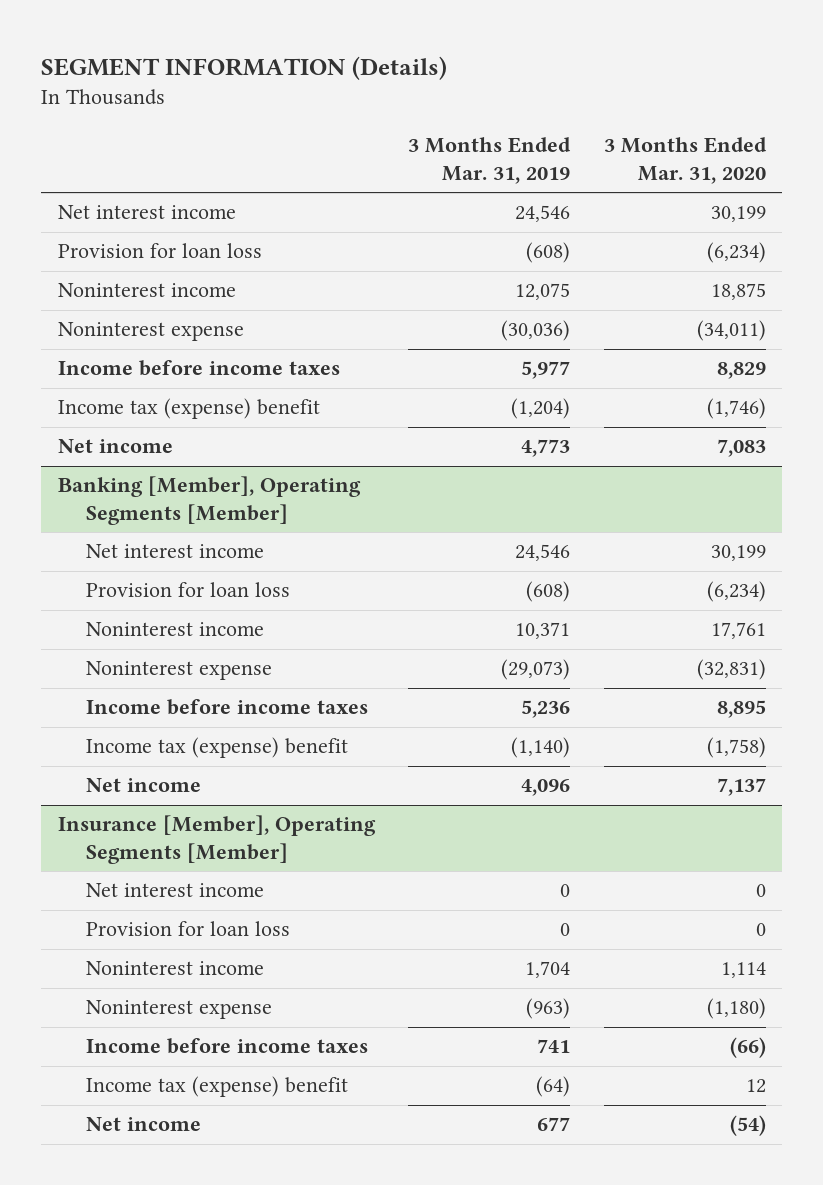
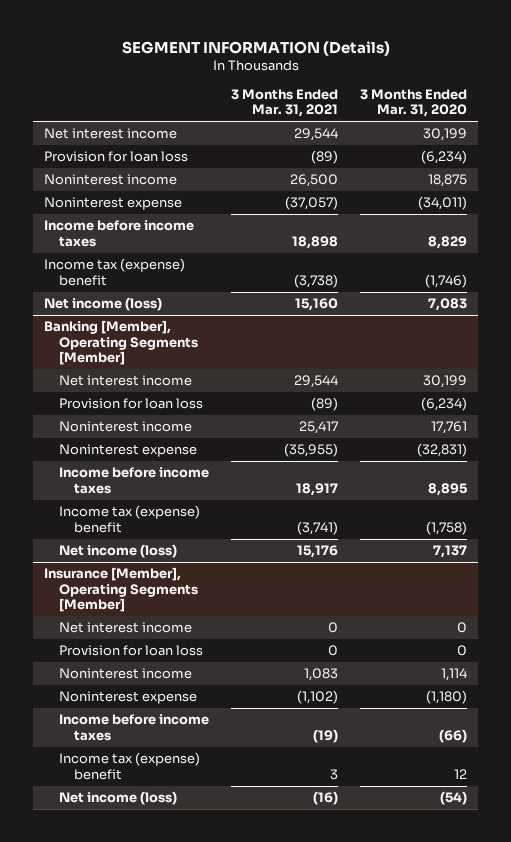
- | 3 Months Ended Mar. 31, 2019 | 3 Months Ended Mar. 31, 2020
+ | 3 Months Ended Mar. 31, 2021 | 3 Months Ended Mar. 31, 2020
- Net income | 4,773 | 7,083
+ Net income (loss) | 15,160 | 7,083
@ Banking [Member], Operating Segments [Member]
- Net income | 4,096 | 7,137
+ Net income (loss) | 15,176 | 7,137
@ Insurance [Member], Operating Segments [Member]
- Net income | 677 | (54)
+ Net income (loss) | (16) | (54)

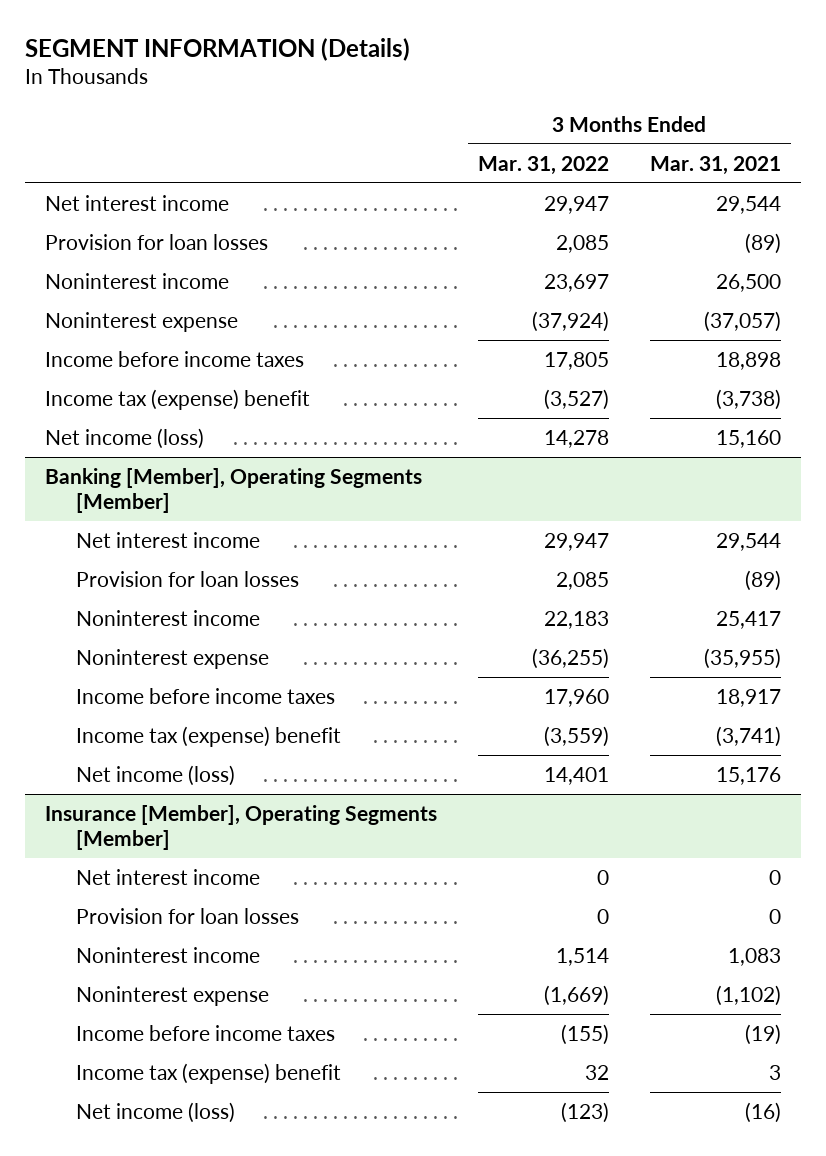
- | 3 Months Ended Mar. 31, 2021 | 3 Months Ended Mar. 31, 2020
+ | 3 Months Ended Mar. 31, 2022 | 3 Months Ended Mar. 31, 2021
- Provision for loan loss | (89) | (6,234)
+ Provision for loan losses | 2,085 | (89)
@ Banking [Member], Operating Segments [Member]
- Provision for loan loss | (89) | (6,234)
+ Provision for loan losses | 2,085 | (89)
@ Insurance [Member], Operating Segments [Member]
- Provision for loan loss | 0 | 0
+ Provision for loan losses | 0 | 0

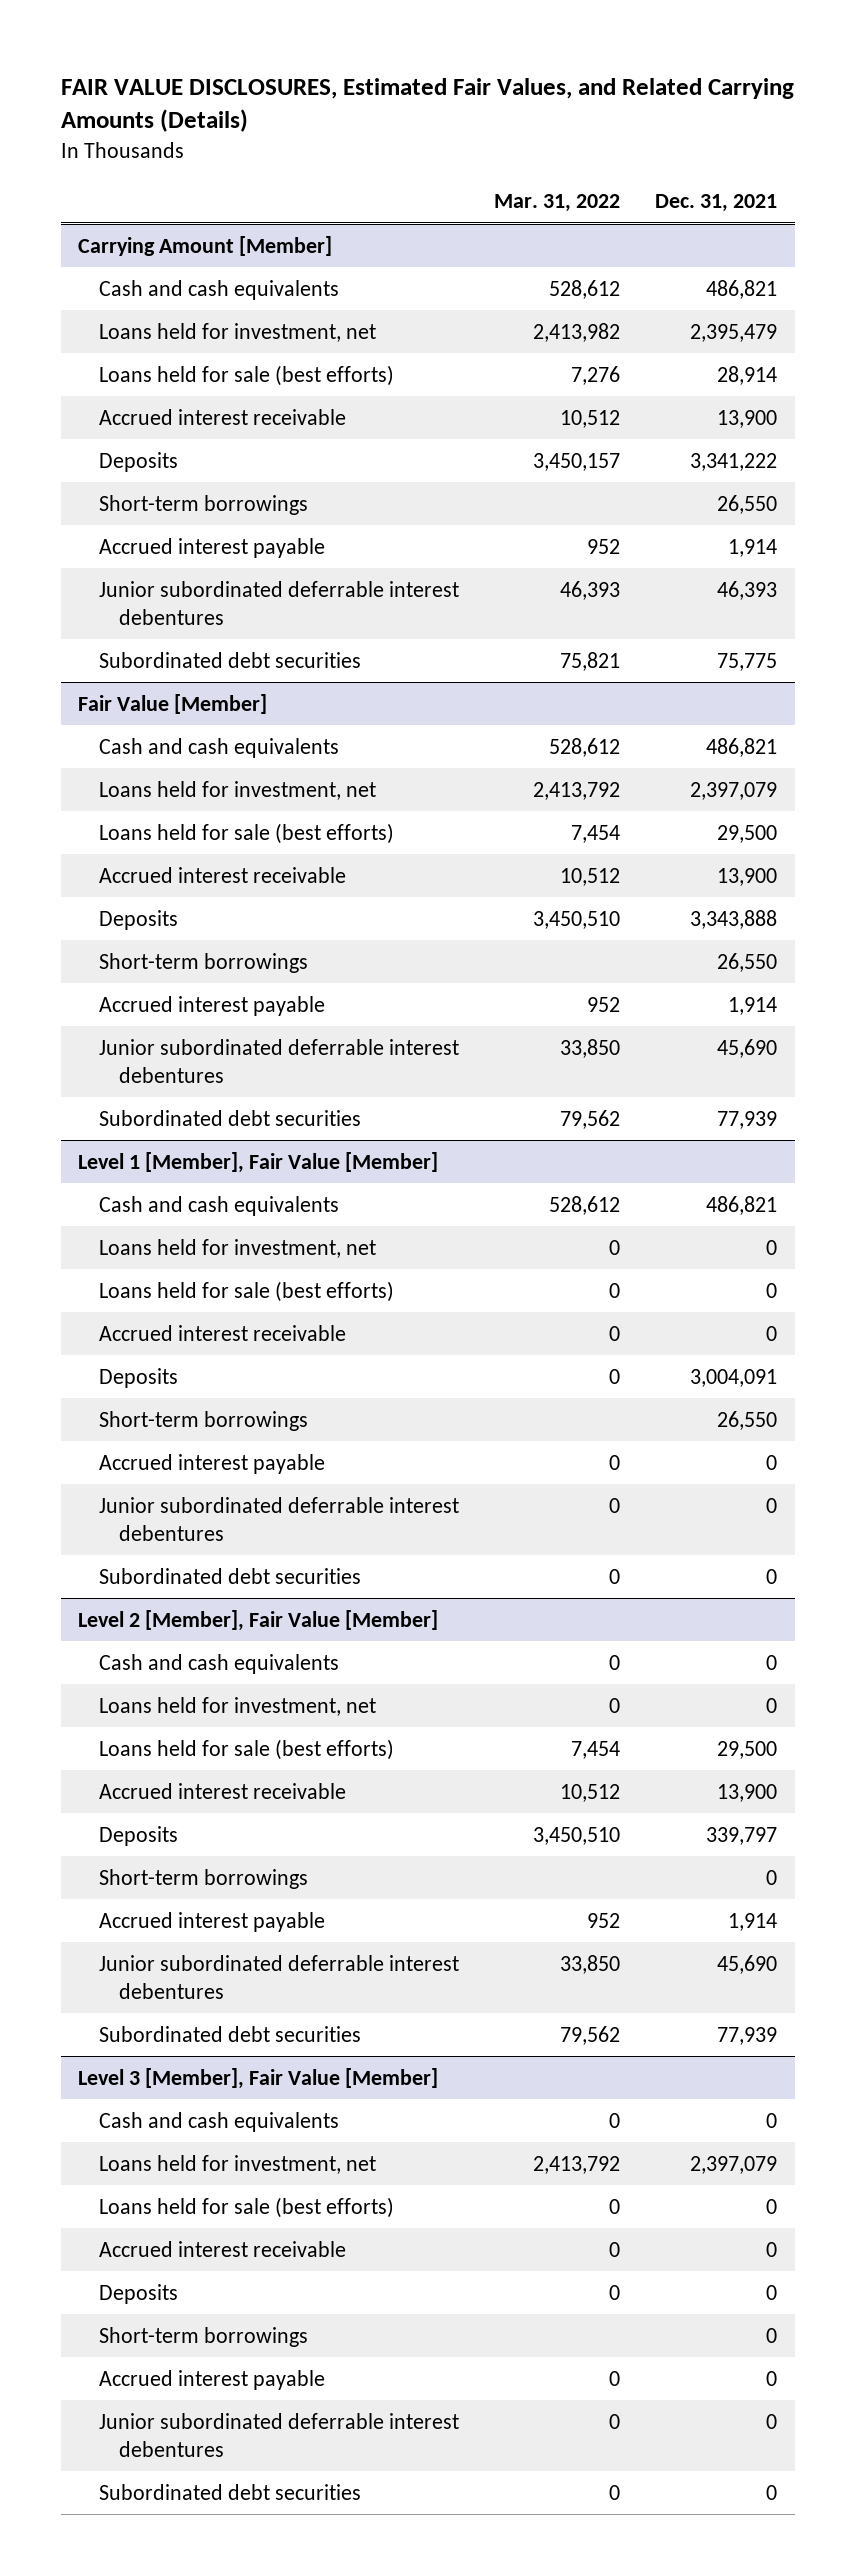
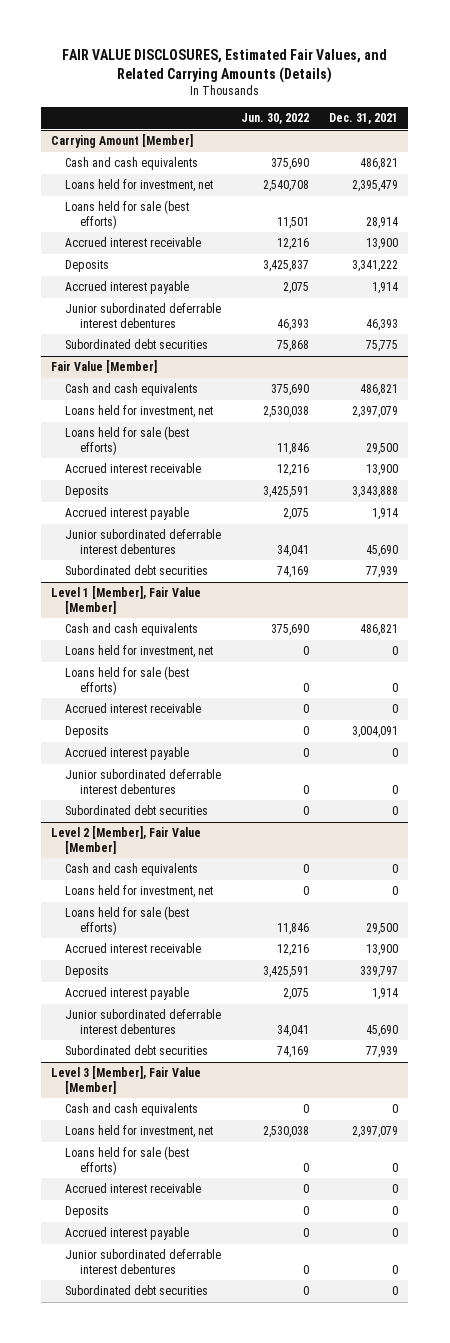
- | Mar. 31, 2022 | Dec. 31, 2021
+ | Jun. 30, 2022 | Dec. 31, 2021
@ Carrying Amount [Member]
- Short-term borrowings | | 26,550
@ Fair Value [Member]
- Short-term borrowings | | 26,550
@ Level 1 [Member], Fair Value [Member]
- Short-term borrowings | | 26,550
@ Level 2 [Member], Fair Value [Member]
- Short-term borrowings | | 0
@ Level 3 [Member], Fair Value [Member]
- Short-term borrowings | | 0

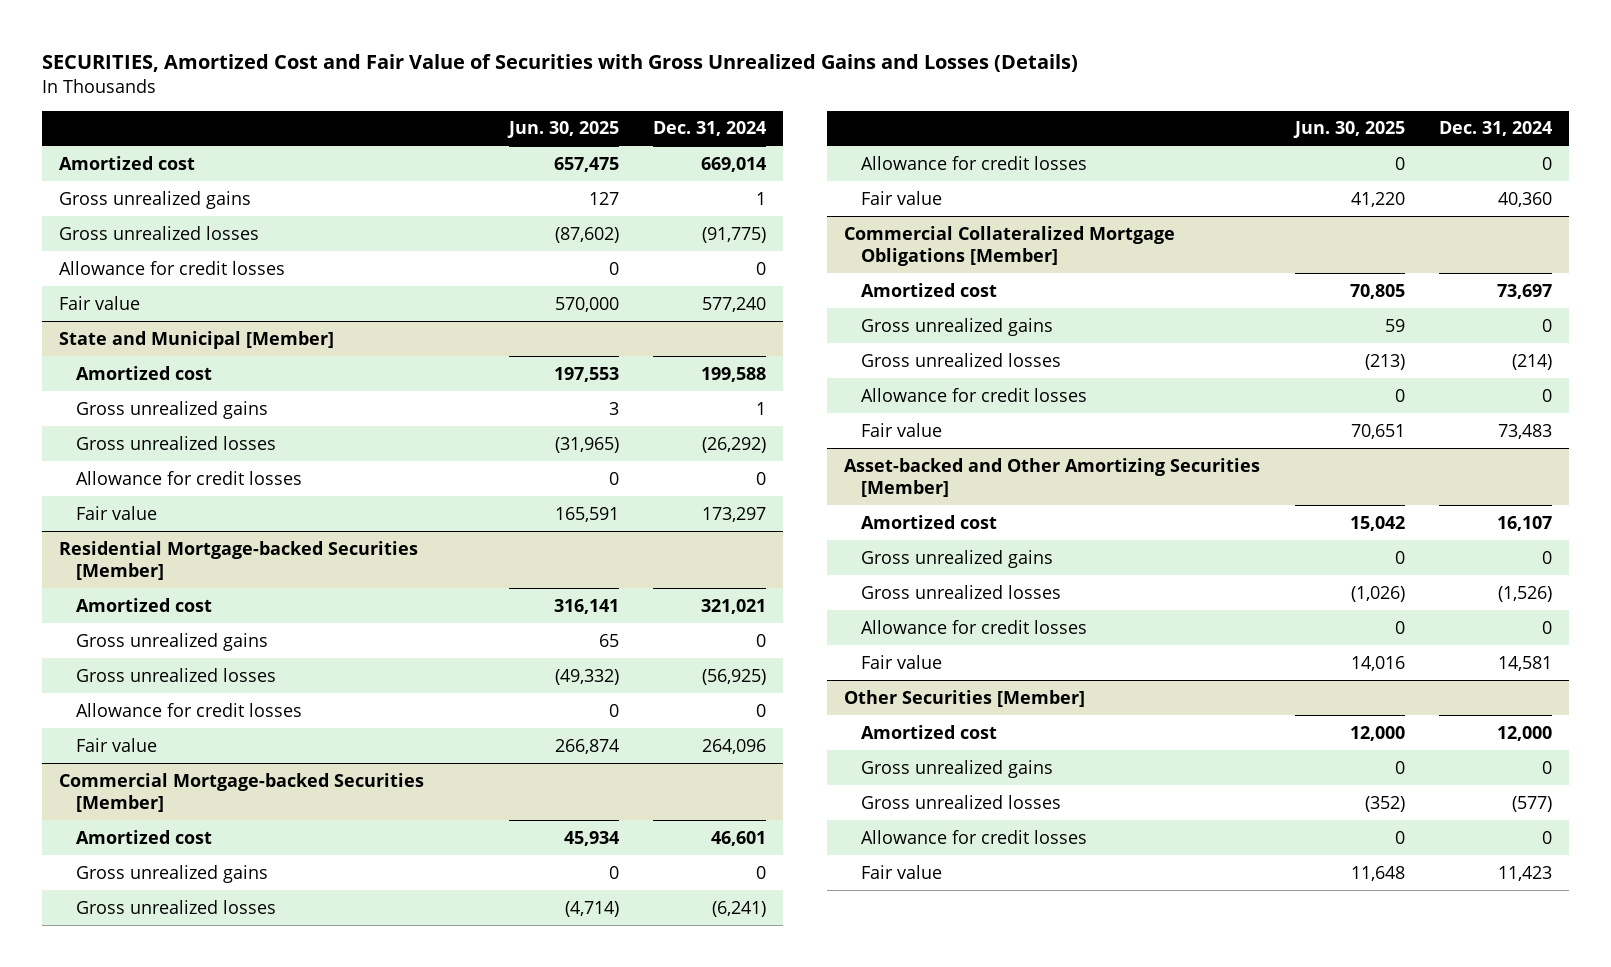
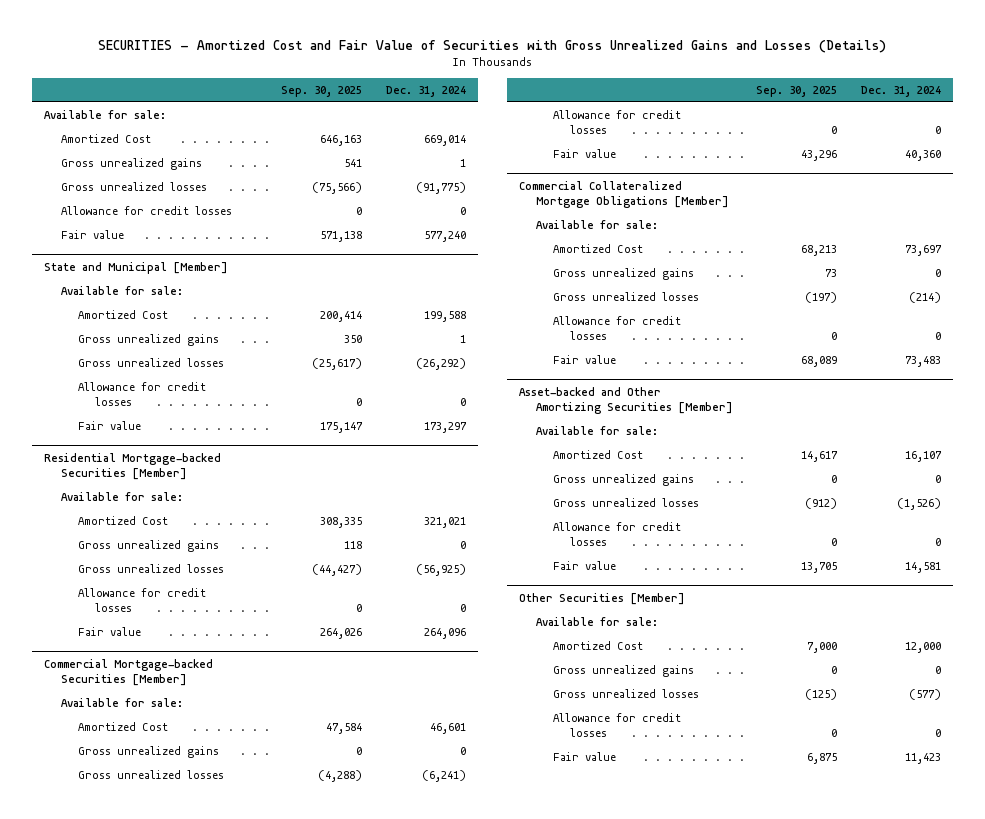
- SECURITIES, Amortized Cost and Fair Value of Securities with Gross Unrealized Gains and Losses (Details)
+ SECURITIES - Amortized Cost and Fair Value of Securities with Gross Unrealized Gains and Losses (Details)
- | Jun. 30, 2025 | Dec. 31, 2024
+ | Sep. 30, 2025 | Dec. 31, 2024
- Amortized cost | 657,475 | 669,014
+ Available for sale:
+ Amortized Cost | 646,163 | 669,014
@ State and Municipal [Member]
- Amortized cost | 197,553 | 199,588
+ Available for sale:
+ Amortized Cost | 200,414 | 199,588
@ Residential Mortgage-backed Securities [Member]
- Amortized cost | 316,141 | 321,021
+ Available for sale:
+ Amortized Cost | 308,335 | 321,021
@ Commercial Mortgage-backed Securities [Member]
- Amortized cost | 45,934 | 46,601
+ Available for sale:
+ Amortized Cost | 47,584 | 46,601
@ Commercial Collateralized Mortgage Obligations [Member]
- Amortized cost | 70,805 | 73,697
+ Available for sale:
+ Amortized Cost | 68,213 | 73,697
@ Asset-backed and Other Amortizing Securities [Member]
- Amortized cost | 15,042 | 16,107
+ Available for sale:
+ Amortized Cost | 14,617 | 16,107
@ Other Securities [Member]
- Amortized cost | 12,000 | 12,000
+ Available for sale:
+ Amortized Cost | 7,000 | 12,000

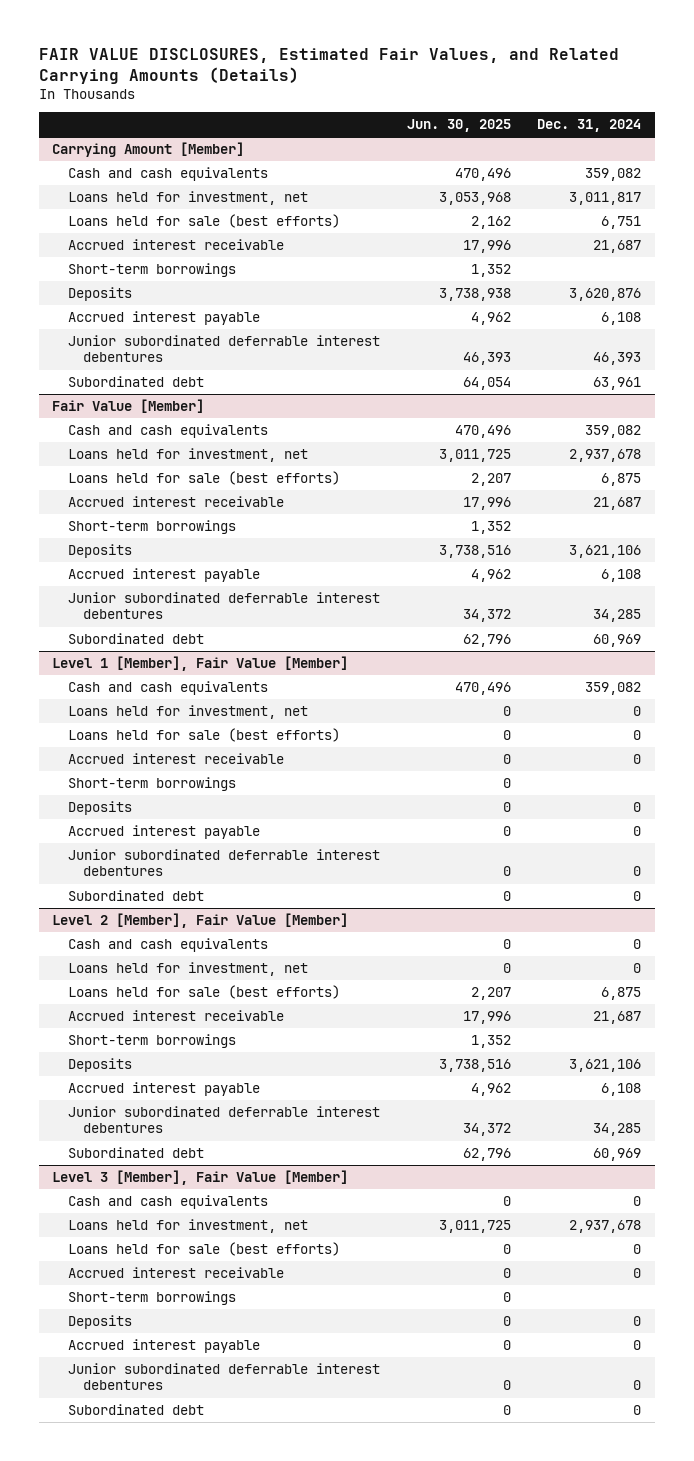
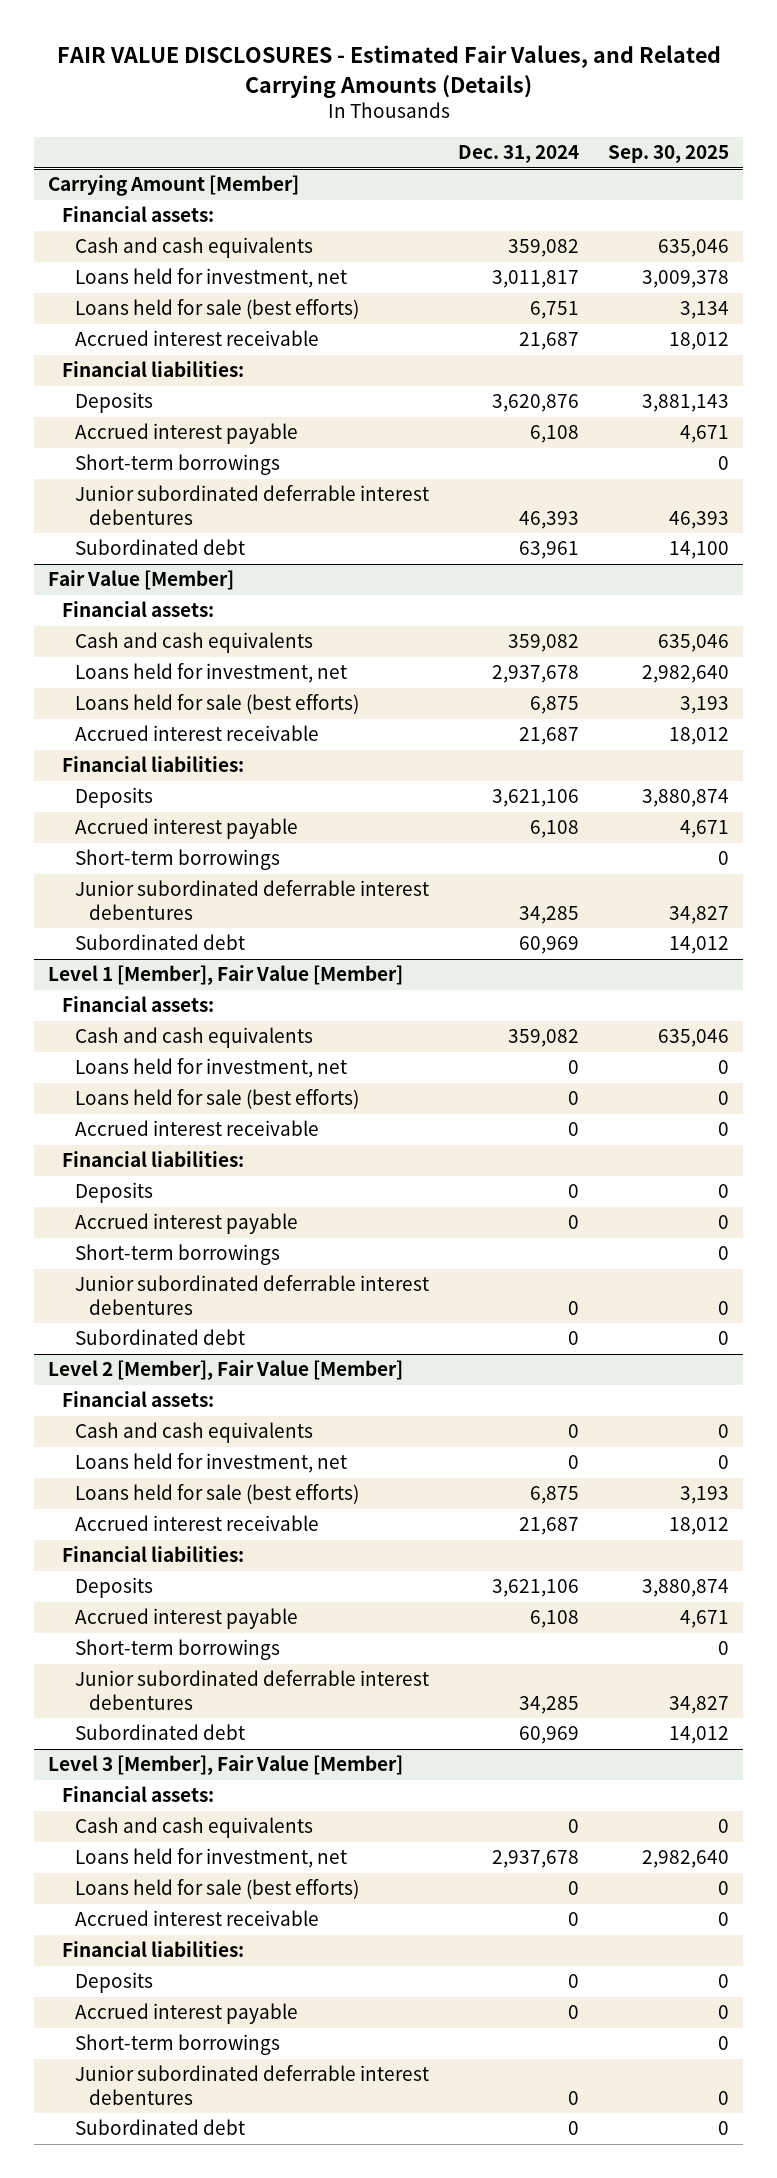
- FAIR VALUE DISCLOSURES, Estimated Fair Values, and Related Carrying Amounts (Details)
+ FAIR VALUE DISCLOSURES - Estimated Fair Values, and Related Carrying Amounts (Details)
- | Jun. 30, 2025 | Dec. 31, 2024
+ | Dec. 31, 2024 | Sep. 30, 2025
@ Carrying Amount [Member]
+ Financial assets:
+ Financial liabilities:
moved down: Short-term borrowings | | 0
@ Fair Value [Member]
+ Financial assets:
+ Financial liabilities:
moved down: Short-term borrowings | | 0
@ Level 1 [Member], Fair Value [Member]
+ Financial assets:
+ Financial liabilities:
moved down: Short-term borrowings | | 0
@ Level 2 [Member], Fair Value [Member]
+ Financial assets:
+ Financial liabilities:
moved down: Short-term borrowings | | 0
@ Level 3 [Member], Fair Value [Member]
+ Financial assets:
+ Financial liabilities:
moved down: Short-term borrowings | | 0

